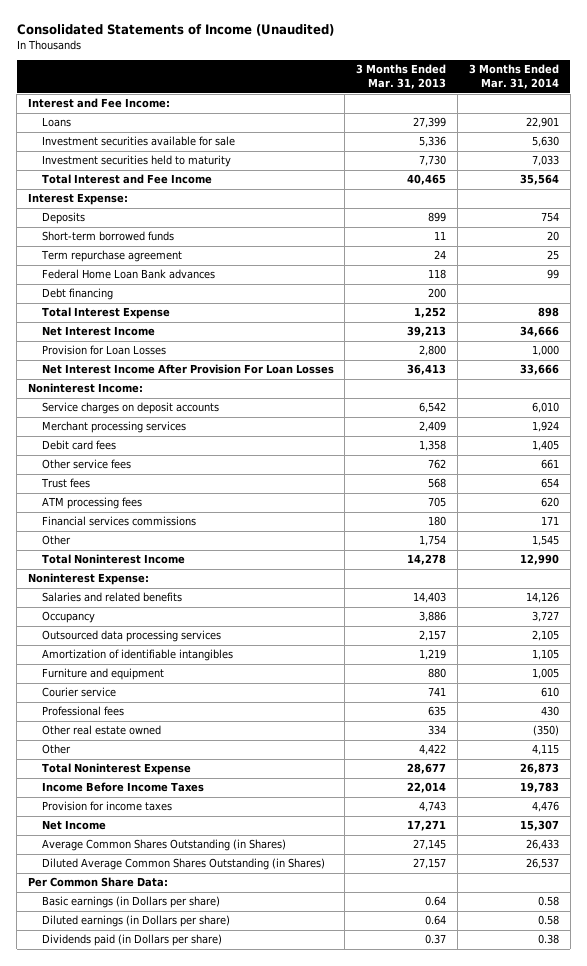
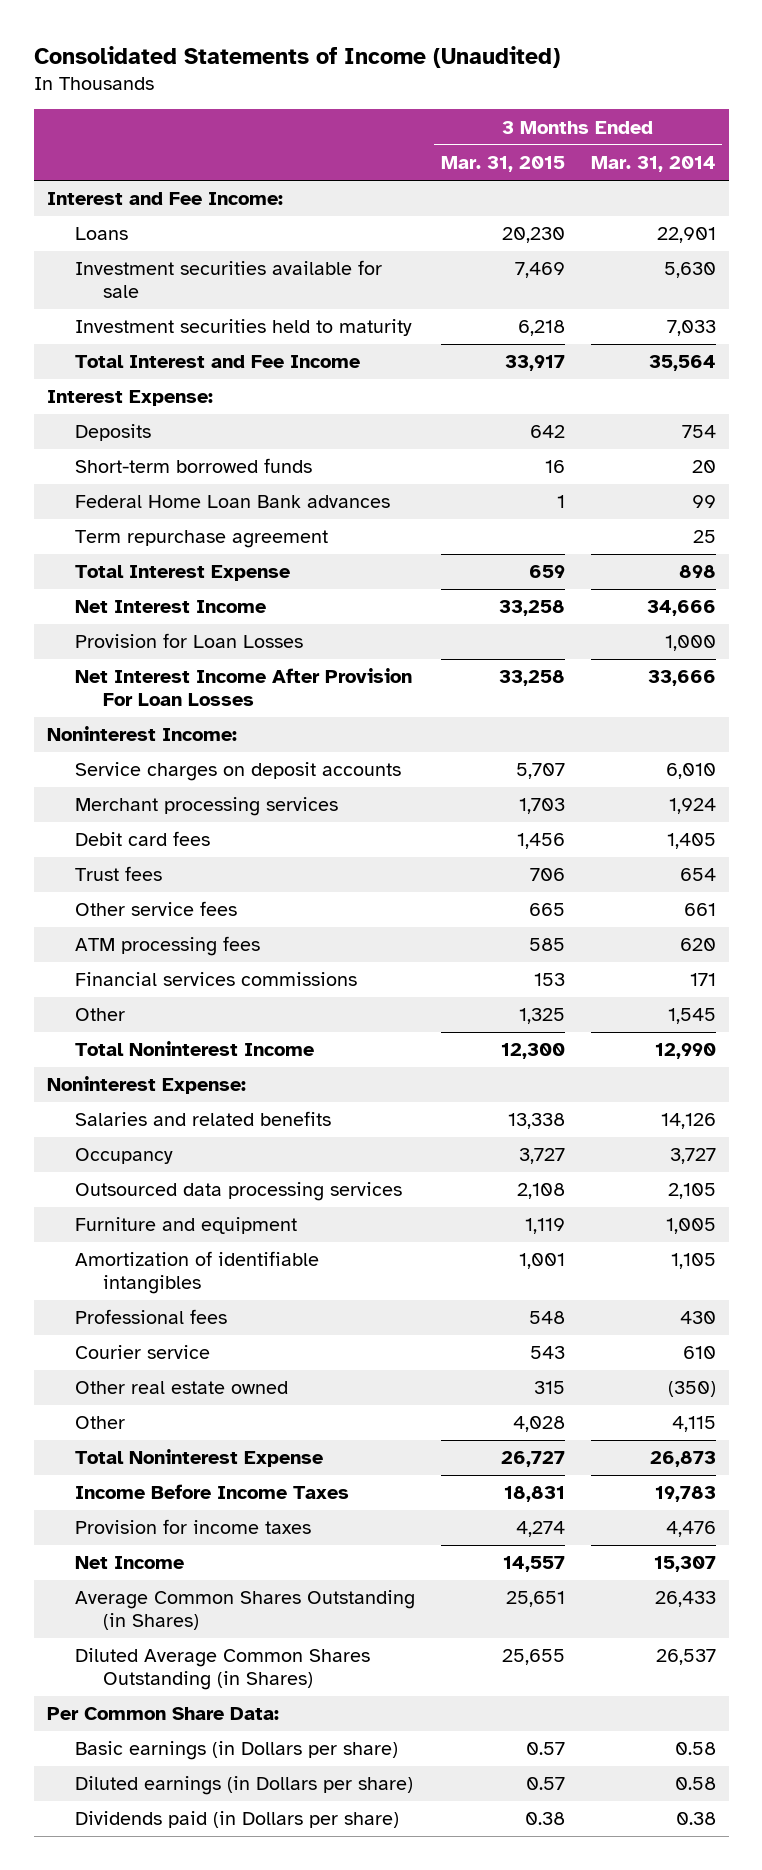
- | 3 Months Ended Mar. 31, 2013 | 3 Months Ended Mar. 31, 2014
+ | 3 Months Ended Mar. 31, 2015 | 3 Months Ended Mar. 31, 2014
- Debt financing | 200 |
moved down: Term repurchase agreement | | 25
moved down: Other service fees | 665 | 661
moved down: Amortization of identifiable intangibles | 1,001 | 1,105
moved down: Courier service | 543 | 610

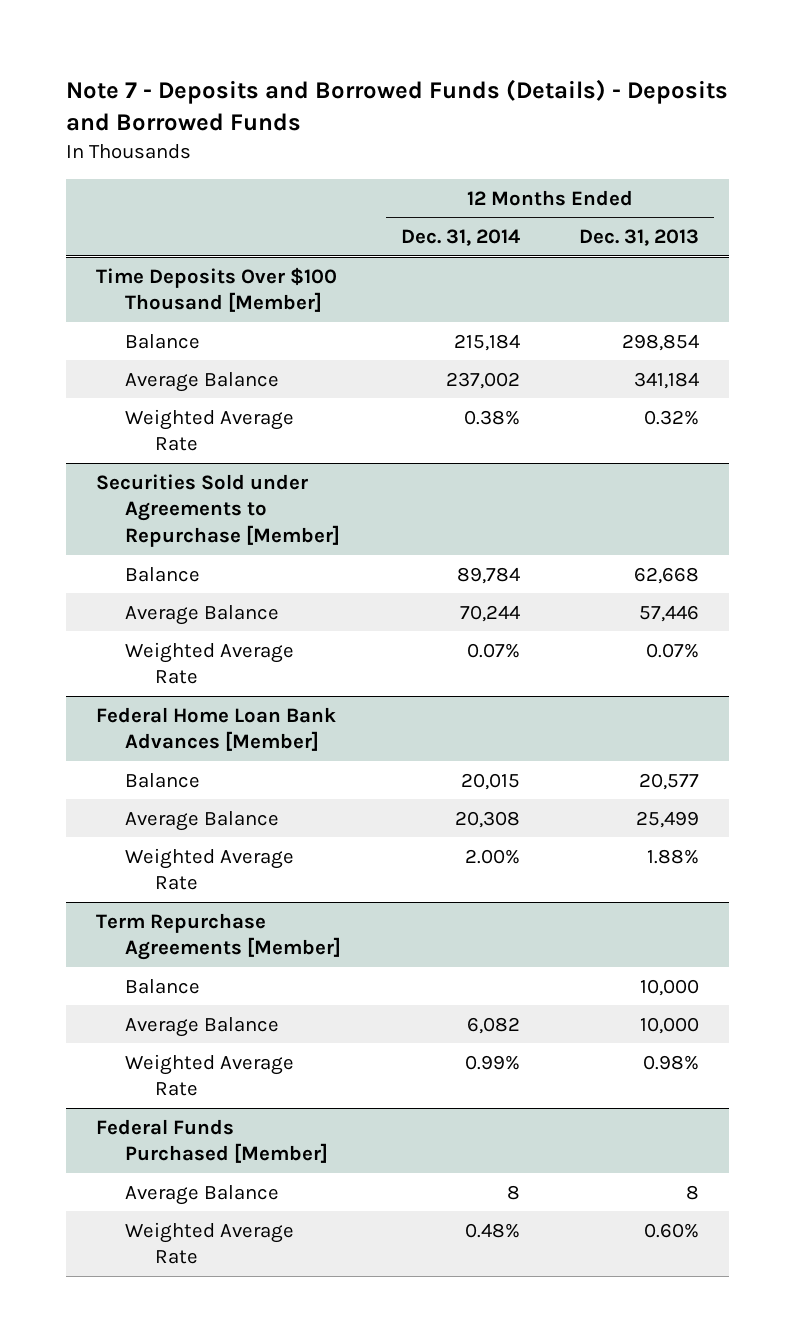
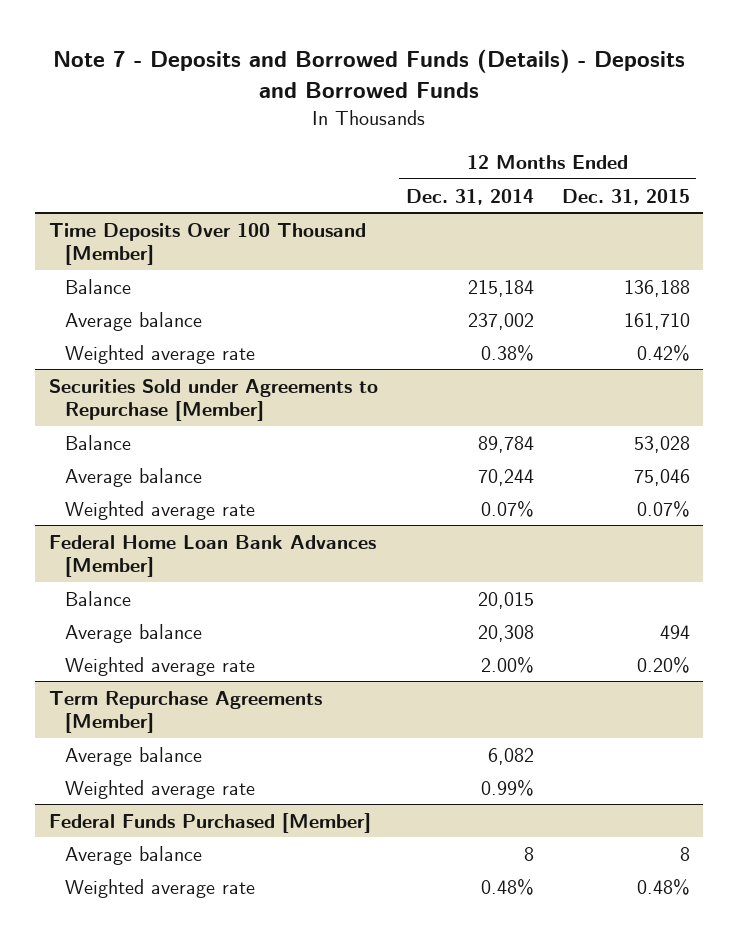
- | 12 Months Ended Dec. 31, 2014 | 12 Months Ended Dec. 31, 2013
+ | 12 Months Ended Dec. 31, 2014 | 12 Months Ended Dec. 31, 2015
- Time Deposits Over $100 Thousand [Member]
+ Time Deposits Over 100 Thousand [Member]
- Average Balance | 237,002 | 341,184
- Weighted Average Rate | 0.38% | 0.32%
+ Average balance | 237,002 | 161,710
+ Weighted average rate | 0.38% | 0.42%
@ Securities Sold under Agreements to Repurchase [Member]
- Average Balance | 70,244 | 57,446
- Weighted Average Rate | 0.07% | 0.07%
+ Average balance | 70,244 | 75,046
+ Weighted average rate | 0.07% | 0.07%
@ Federal Home Loan Bank Advances [Member]
- Average Balance | 20,308 | 25,499
- Weighted Average Rate | 2.00% | 1.88%
+ Average balance | 20,308 | 494
+ Weighted average rate | 2.00% | 0.20%
@ Term Repurchase Agreements [Member]
- Balance | | 10,000
- Average Balance | 6,082 | 10,000
- Weighted Average Rate | 0.99% | 0.98%
+ Average balance | 6,082 |
+ Weighted average rate | 0.99% |
@ Federal Funds Purchased [Member]
- Average Balance | 8 | 8
- Weighted Average Rate | 0.48% | 0.60%
+ Average balance | 8 | 8
+ Weighted average rate | 0.48% | 0.48%

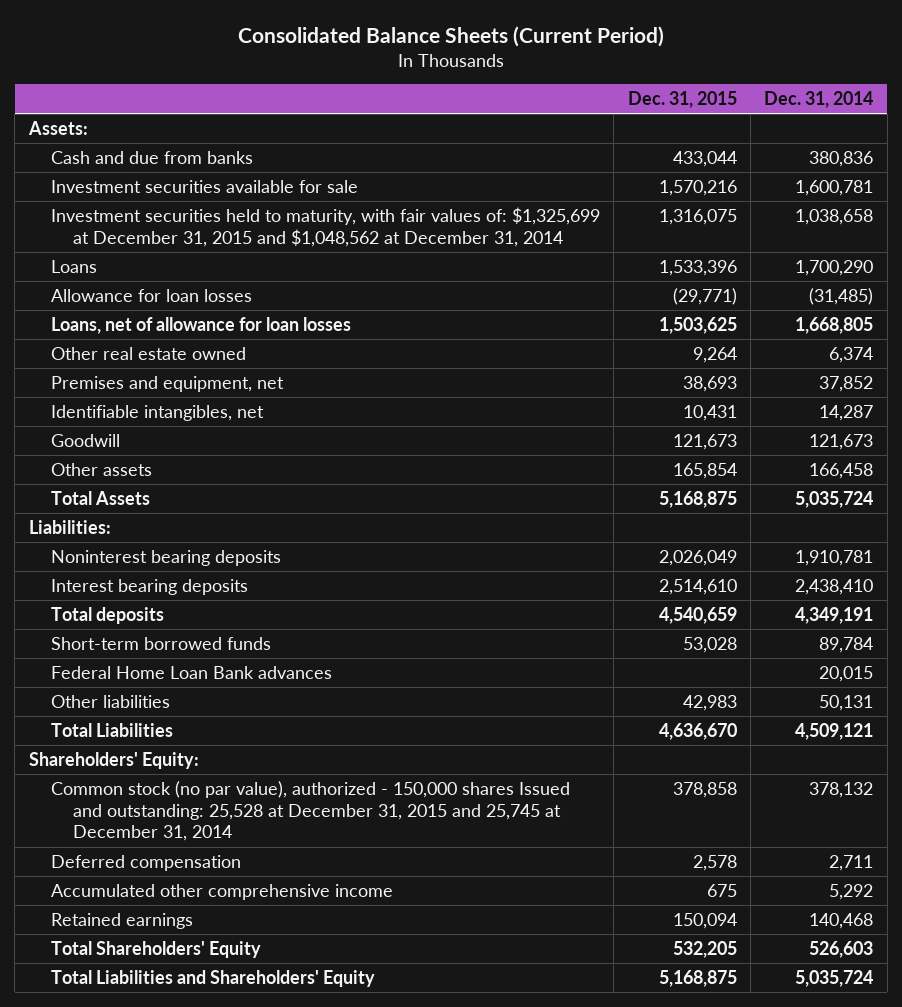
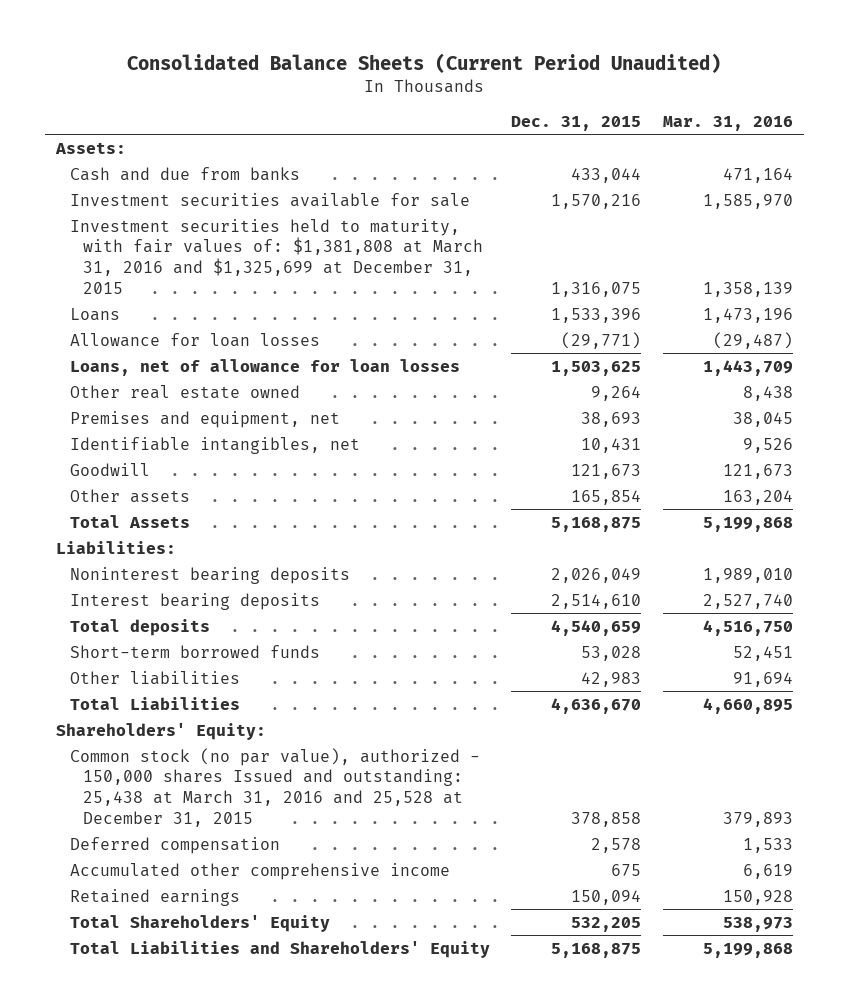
- Consolidated Balance Sheets (Current Period)
+ Consolidated Balance Sheets (Current Period Unaudited)
- | Dec. 31, 2015 | Dec. 31, 2014
+ | Dec. 31, 2015 | Mar. 31, 2016
- Investment securities held to maturity, with fair values of: $1,325,699 at December 31, 2015 and $1,048,562 at December 31, 2014 | 1,316,075 | 1,038,658
+ Investment securities held to maturity, with fair values of: $1,381,808 at March 31, 2016 and $1,325,699 at December 31, 2015 | 1,316,075 | 1,358,139
- Federal Home Loan Bank advances | | 20,015
- Common stock (no par value), authorized - 150,000 shares Issued and outstanding: 25,528 at December 31, 2015 and 25,745 at December 31, 2014 | 378,858 | 378,132
+ Common stock (no par value), authorized - 150,000 shares Issued and outstanding: 25,438 at March 31, 2016 and 25,528 at December 31, 2015 | 378,858 | 379,893

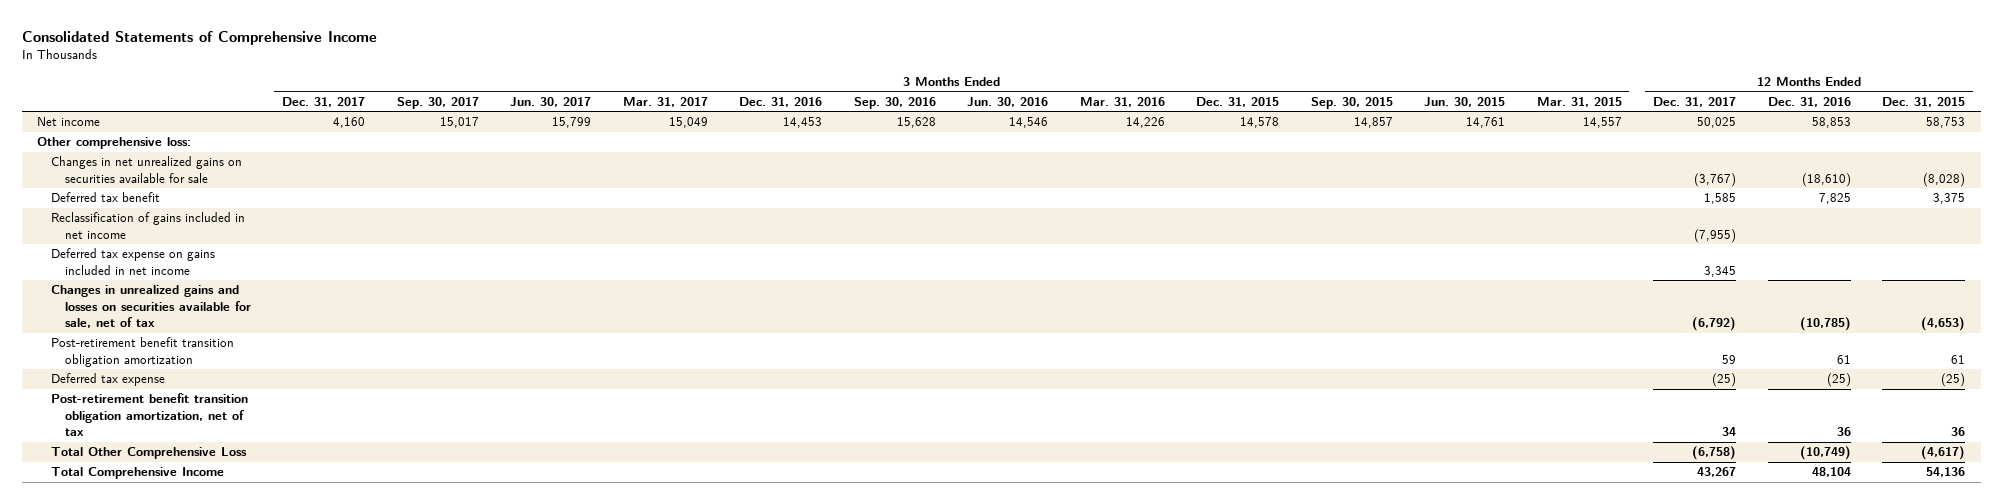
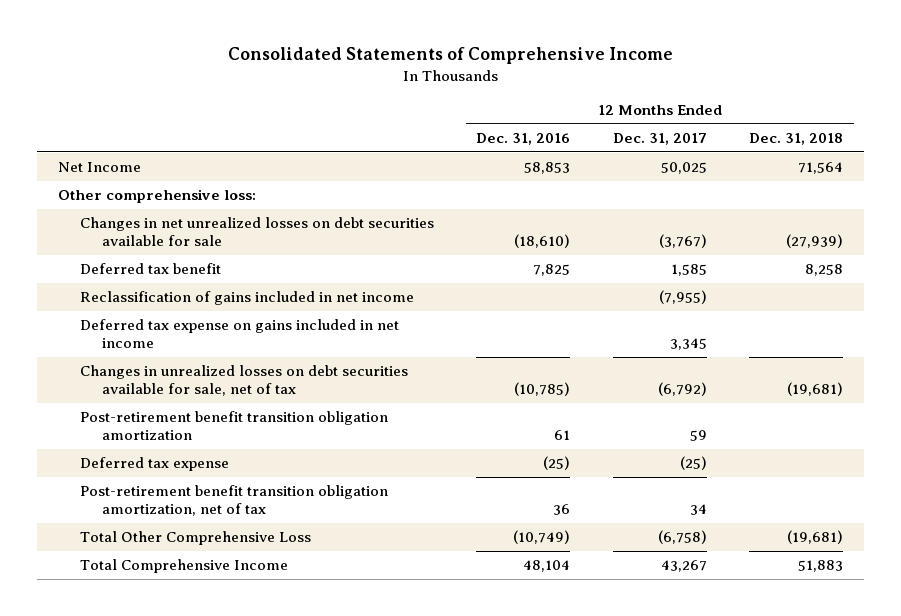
- | 3 Months Ended Dec. 31, 2017 | 3 Months Ended Sep. 30, 2017 | 3 Months Ended Jun. 30, 2017 | 3 Months Ended Mar. 31, 2017 | 3 Months Ended Dec. 31, 2016 | 3 Months Ended Sep. 30, 2016 | 3 Months Ended Jun. 30, 2016 | 3 Months Ended Mar. 31, 2016 | 3 Months Ended Dec. 31, 2015 | 3 Months Ended Sep. 30, 2015 | 3 Months Ended Jun. 30, 2015 | 3 Months Ended Mar. 31, 2015 | 12 Months Ended Dec. 31, 2017 | 12 Months Ended Dec. 31, 2016 | 12 Months Ended Dec. 31, 2015
+ | 12 Months Ended Dec. 31, 2016 | 12 Months Ended Dec. 31, 2017 | 12 Months Ended Dec. 31, 2018
- Net income | 4,160 | 15,017 | 15,799 | 15,049 | 14,453 | 15,628 | 14,546 | 14,226 | 14,578 | 14,857 | 14,761 | 14,557 | 50,025 | 58,853 | 58,753
+ Net Income | 58,853 | 50,025 | 71,564
- Changes in net unrealized gains on securities available for sale | | | | | | | | | | | | | (3,767) | (18,610) | (8,028)
+ Changes in net unrealized losses on debt securities available for sale | (18,610) | (3,767) | (27,939)
- Changes in unrealized gains and losses on securities available for sale, net of tax | | | | | | | | | | | | | (6,792) | (10,785) | (4,653)
+ Changes in unrealized losses on debt securities available for sale, net of tax | (10,785) | (6,792) | (19,681)

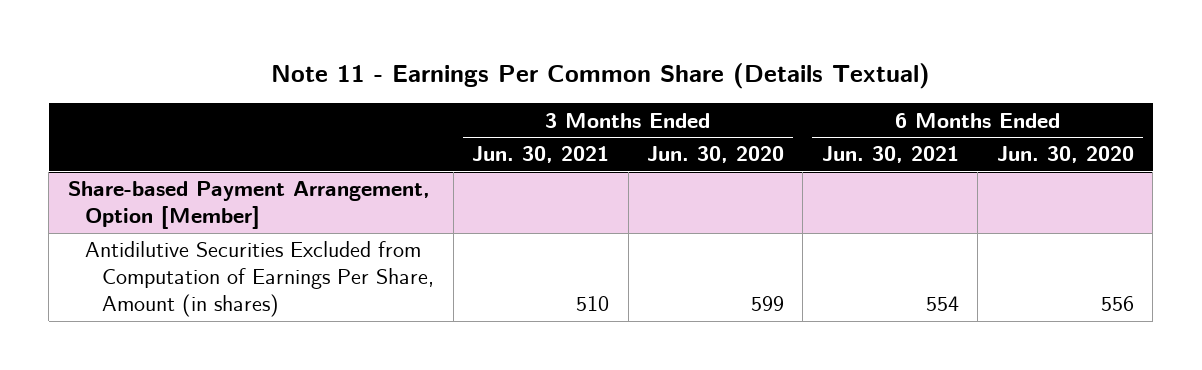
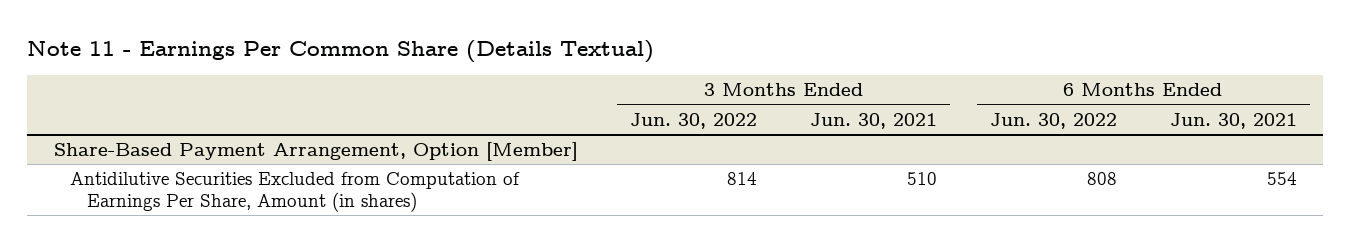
- | 3 Months Ended Jun. 30, 2021 | 3 Months Ended Jun. 30, 2020 | 6 Months Ended Jun. 30, 2021 | 6 Months Ended Jun. 30, 2020
+ | 3 Months Ended Jun. 30, 2022 | 3 Months Ended Jun. 30, 2021 | 6 Months Ended Jun. 30, 2022 | 6 Months Ended Jun. 30, 2021
- Share-based Payment Arrangement, Option [Member]
+ Share-Based Payment Arrangement, Option [Member]

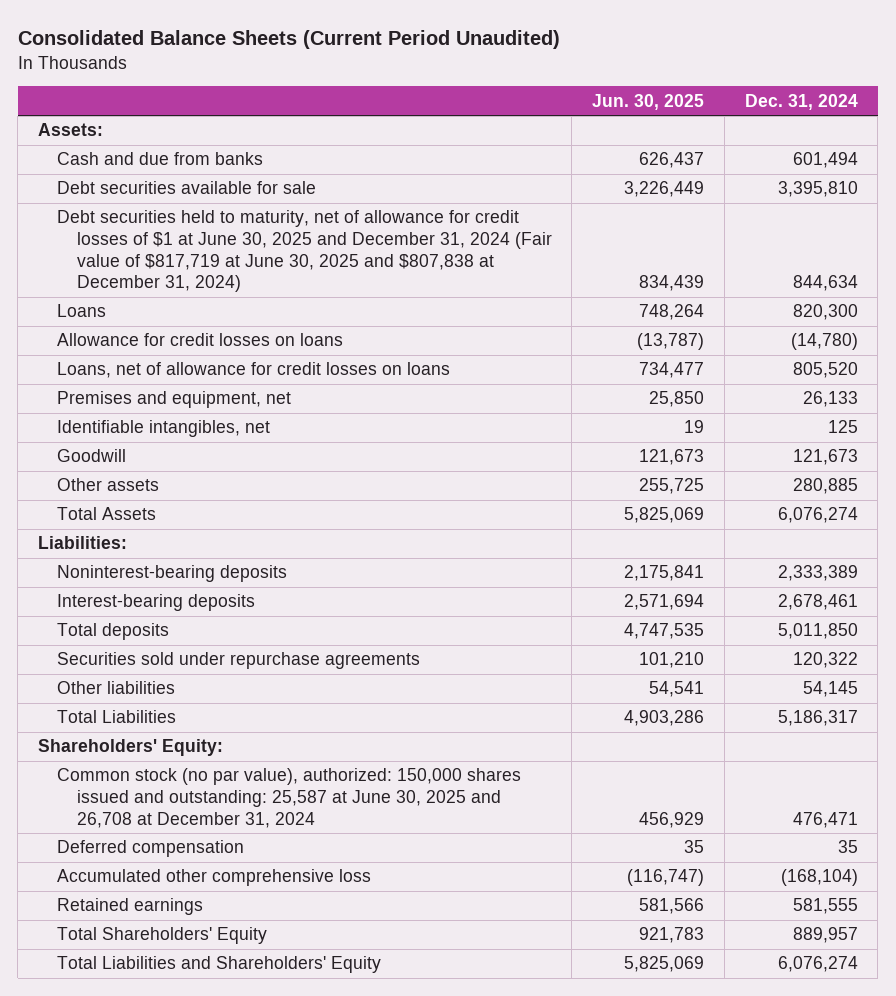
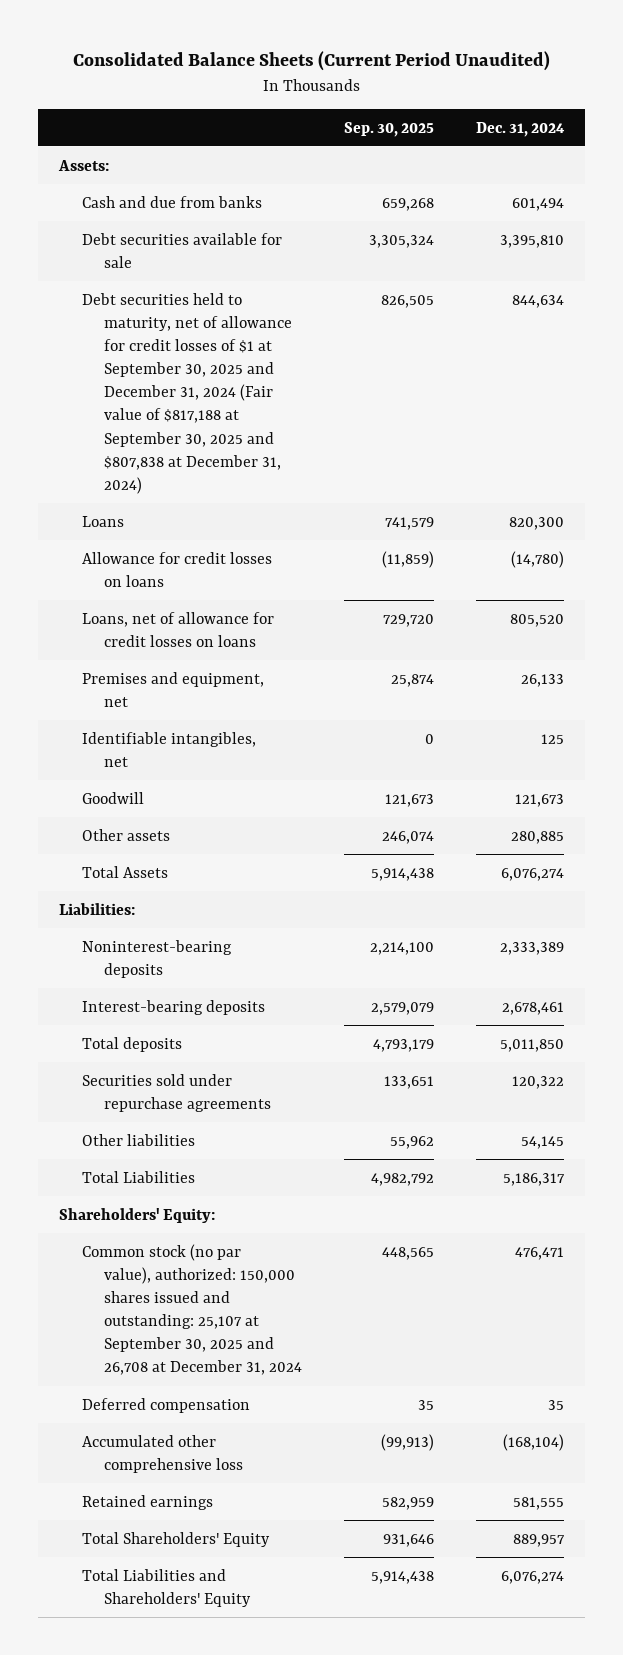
- | Jun. 30, 2025 | Dec. 31, 2024
+ | Sep. 30, 2025 | Dec. 31, 2024
- Debt securities held to maturity, net of allowance for credit losses of $1 at June 30, 2025 and December 31, 2024 (Fair value of $817,719 at June 30, 2025 and $807,838 at December 31, 2024) | 834,439 | 844,634
+ Debt securities held to maturity, net of allowance for credit losses of $1 at September 30, 2025 and December 31, 2024 (Fair value of $817,188 at September 30, 2025 and $807,838 at December 31, 2024) | 826,505 | 844,634
- Common stock (no par value), authorized: 150,000 shares issued and outstanding: 25,587 at June 30, 2025 and 26,708 at December 31, 2024 | 456,929 | 476,471
+ Common stock (no par value), authorized: 150,000 shares issued and outstanding: 25,107 at September 30, 2025 and 26,708 at December 31, 2024 | 448,565 | 476,471

